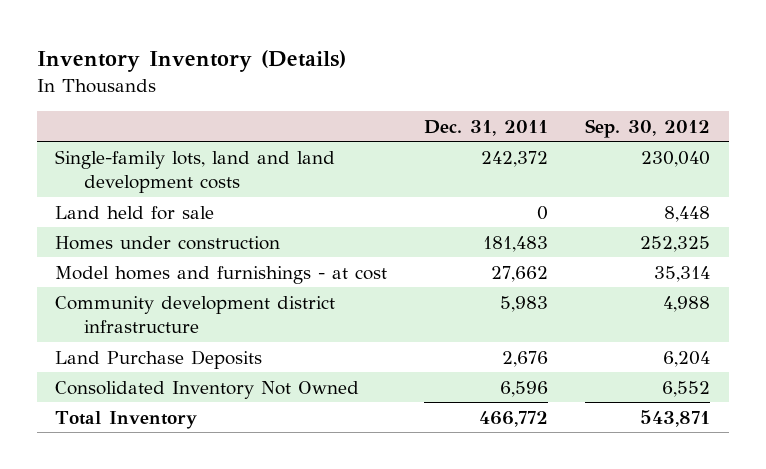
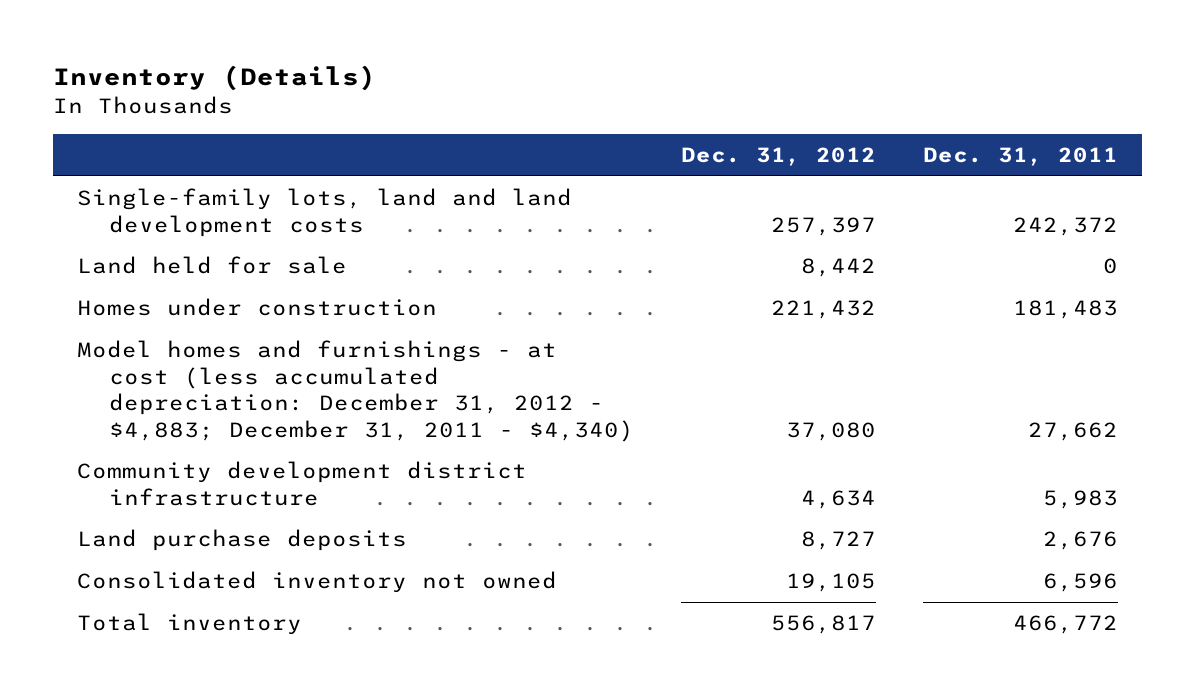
- Inventory Inventory (Details)
+ Inventory (Details)
- | Dec. 31, 2011 | Sep. 30, 2012
+ | Dec. 31, 2012 | Dec. 31, 2011
- Model homes and furnishings - at cost | 27,662 | 35,314
+ Model homes and furnishings - at cost (less accumulated depreciation: December 31, 2012 - $4,883; December 31, 2011 - $4,340) | 37,080 | 27,662
- Land Purchase Deposits | 2,676 | 6,204
- Consolidated Inventory Not Owned | 6,596 | 6,552
- Total Inventory | 466,772 | 543,871
+ Land purchase deposits | 8,727 | 2,676
+ Consolidated inventory not owned | 19,105 | 6,596
+ Total inventory | 556,817 | 466,772

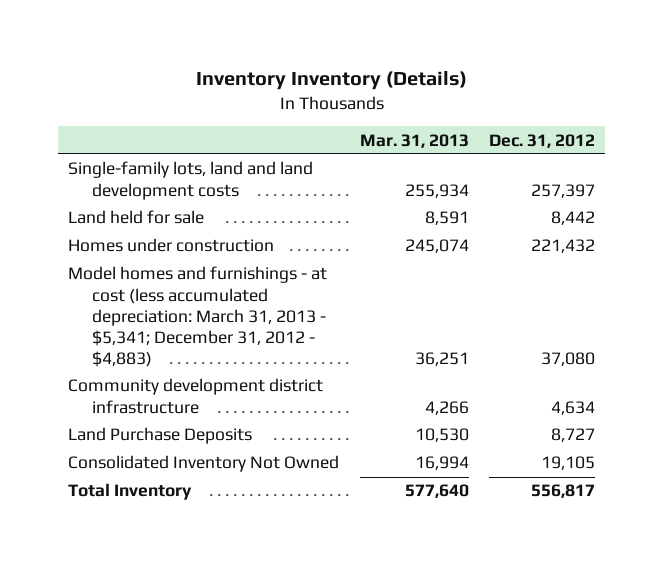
- Inventory (Details)
+ Inventory Inventory (Details)
- | Dec. 31, 2012 | Dec. 31, 2011
+ | Mar. 31, 2013 | Dec. 31, 2012
- Model homes and furnishings - at cost (less accumulated depreciation: December 31, 2012 - $4,883; December 31, 2011 - $4,340) | 37,080 | 27,662
+ Model homes and furnishings - at cost (less accumulated depreciation: March 31, 2013 - $5,341; December 31, 2012 - $4,883) | 36,251 | 37,080
- Land purchase deposits | 8,727 | 2,676
- Consolidated inventory not owned | 19,105 | 6,596
- Total inventory | 556,817 | 466,772
+ Land Purchase Deposits | 10,530 | 8,727
+ Consolidated Inventory Not Owned | 16,994 | 19,105
+ Total Inventory | 577,640 | 556,817

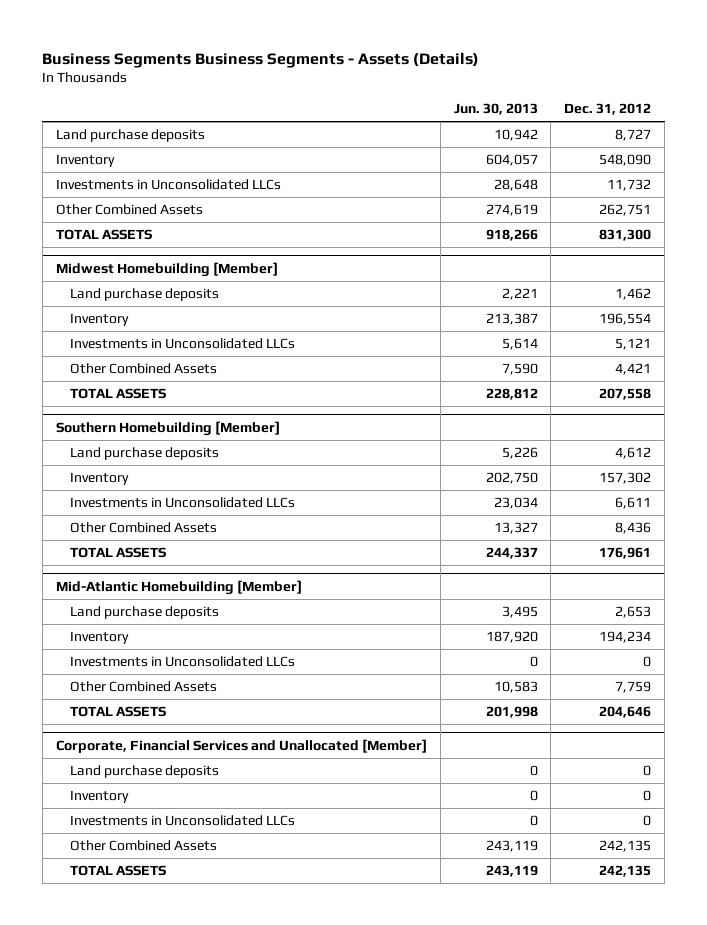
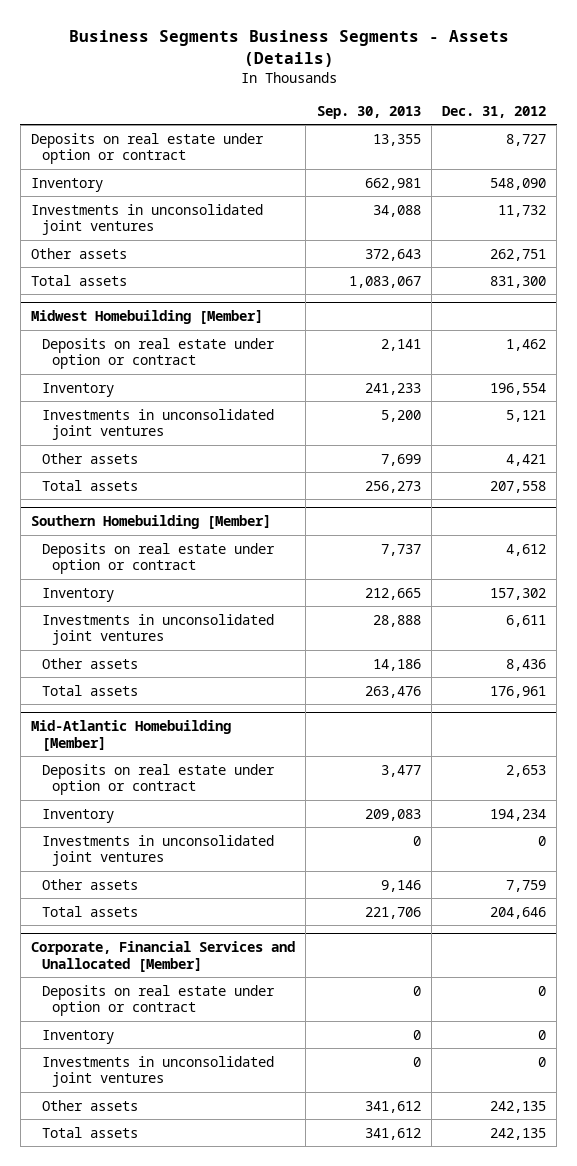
- | Jun. 30, 2013 | Dec. 31, 2012
+ | Sep. 30, 2013 | Dec. 31, 2012
- Land purchase deposits | 10,942 | 8,727
+ Deposits on real estate under option or contract | 13,355 | 8,727
- Investments in Unconsolidated LLCs | 28,648 | 11,732
- Other Combined Assets | 274,619 | 262,751
- TOTAL ASSETS | 918,266 | 831,300
+ Investments in unconsolidated joint ventures | 34,088 | 11,732
+ Other assets | 372,643 | 262,751
+ Total assets | 1,083,067 | 831,300
@ Midwest Homebuilding [Member]
- Land purchase deposits | 2,221 | 1,462
+ Deposits on real estate under option or contract | 2,141 | 1,462
- Investments in Unconsolidated LLCs | 5,614 | 5,121
- Other Combined Assets | 7,590 | 4,421
- TOTAL ASSETS | 228,812 | 207,558
+ Investments in unconsolidated joint ventures | 5,200 | 5,121
+ Other assets | 7,699 | 4,421
+ Total assets | 256,273 | 207,558
@ Southern Homebuilding [Member]
- Land purchase deposits | 5,226 | 4,612
+ Deposits on real estate under option or contract | 7,737 | 4,612
- Investments in Unconsolidated LLCs | 23,034 | 6,611
- Other Combined Assets | 13,327 | 8,436
- TOTAL ASSETS | 244,337 | 176,961
+ Investments in unconsolidated joint ventures | 28,888 | 6,611
+ Other assets | 14,186 | 8,436
+ Total assets | 263,476 | 176,961
@ Mid-Atlantic Homebuilding [Member]
- Land purchase deposits | 3,495 | 2,653
+ Deposits on real estate under option or contract | 3,477 | 2,653
- Investments in Unconsolidated LLCs | 0 | 0
- Other Combined Assets | 10,583 | 7,759
- TOTAL ASSETS | 201,998 | 204,646
+ Investments in unconsolidated joint ventures | 0 | 0
+ Other assets | 9,146 | 7,759
+ Total assets | 221,706 | 204,646
@ Corporate, Financial Services and Unallocated [Member]
- Land purchase deposits | 0 | 0
+ Deposits on real estate under option or contract | 0 | 0
- Investments in Unconsolidated LLCs | 0 | 0
- Other Combined Assets | 243,119 | 242,135
- TOTAL ASSETS | 243,119 | 242,135
+ Investments in unconsolidated joint ventures | 0 | 0
+ Other assets | 341,612 | 242,135
+ Total assets | 341,612 | 242,135

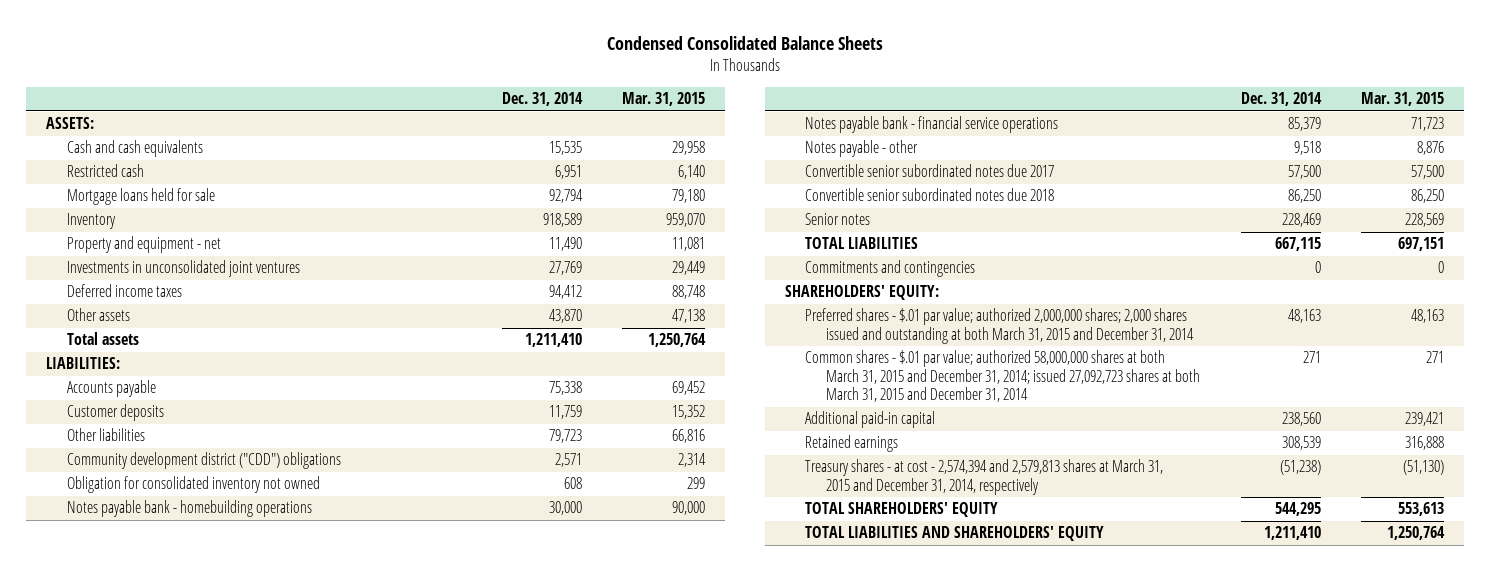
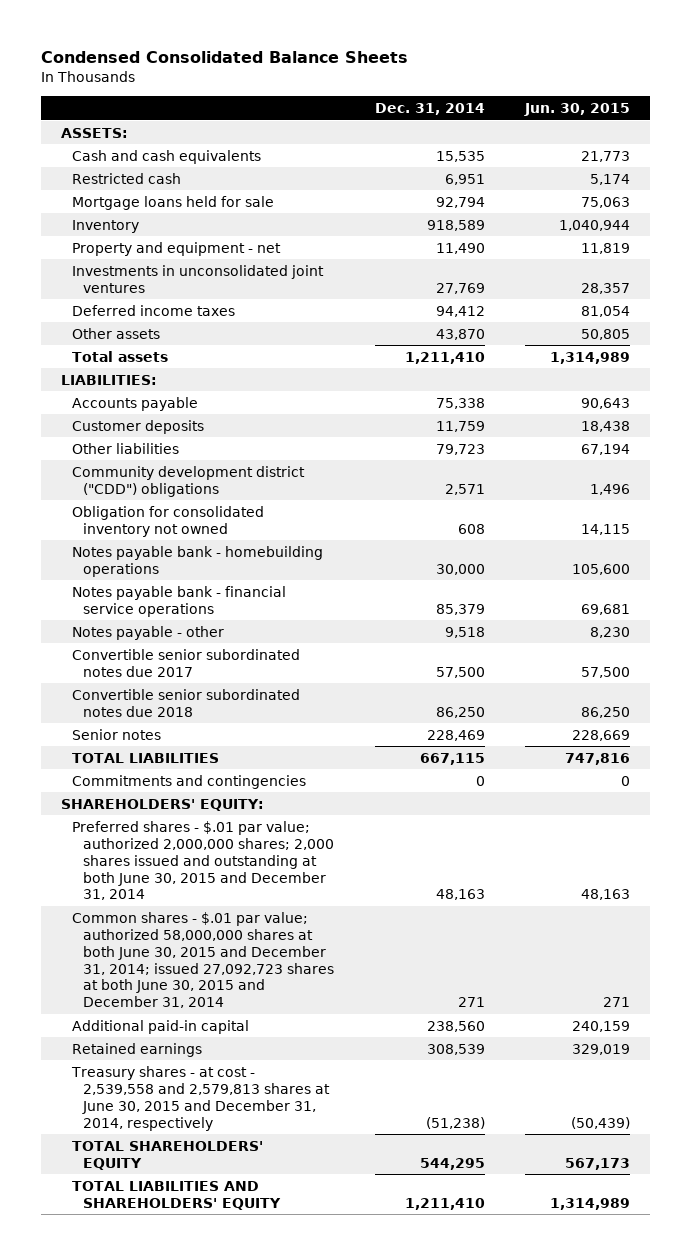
- | Dec. 31, 2014 | Mar. 31, 2015
+ | Dec. 31, 2014 | Jun. 30, 2015
- Preferred shares - $.01 par value; authorized 2,000,000 shares; 2,000 shares issued and outstanding at both March 31, 2015 and December 31, 2014 | 48,163 | 48,163
- Common shares - $.01 par value; authorized 58,000,000 shares at both March 31, 2015 and December 31, 2014; issued 27,092,723 shares at both March 31, 2015 and December 31, 2014 | 271 | 271
+ Preferred shares - $.01 par value; authorized 2,000,000 shares; 2,000 shares issued and outstanding at both June 30, 2015 and December 31, 2014 | 48,163 | 48,163
+ Common shares - $.01 par value; authorized 58,000,000 shares at both June 30, 2015 and December 31, 2014; issued 27,092,723 shares at both June 30, 2015 and December 31, 2014 | 271 | 271
- Treasury shares - at cost - 2,574,394 and 2,579,813 shares at March 31, 2015 and December 31, 2014, respectively | (51,238) | (51,130)
+ Treasury shares - at cost - 2,539,558 and 2,579,813 shares at June 30, 2015 and December 31, 2014, respectively | (51,238) | (50,439)

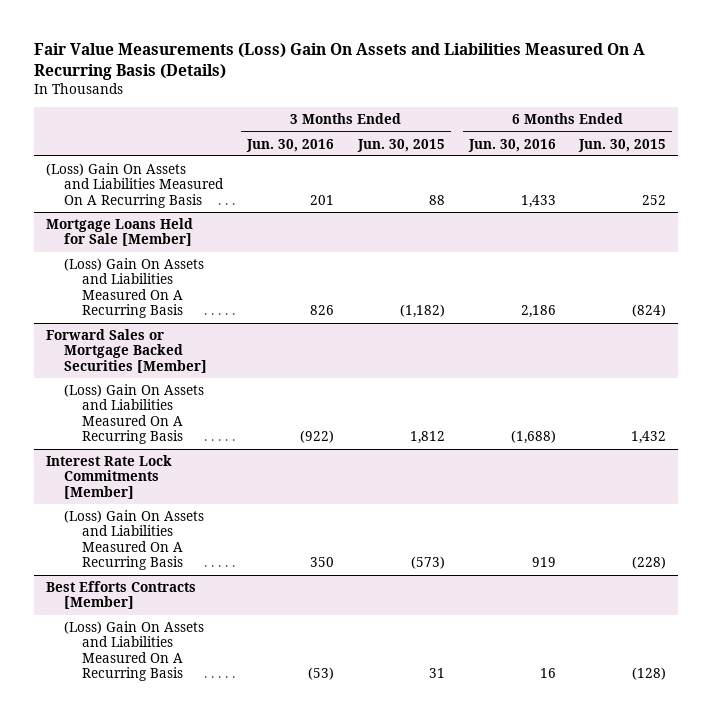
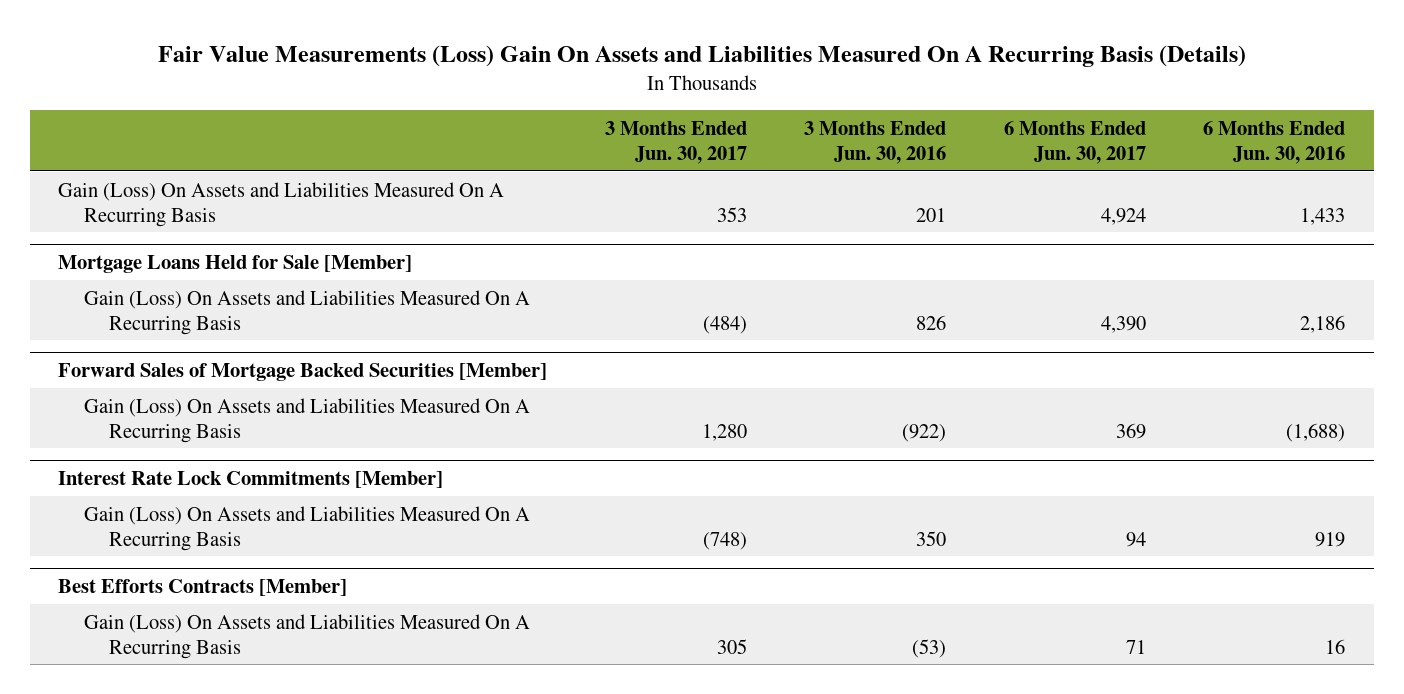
- | 3 Months Ended Jun. 30, 2016 | 3 Months Ended Jun. 30, 2015 | 6 Months Ended Jun. 30, 2016 | 6 Months Ended Jun. 30, 2015
+ | 3 Months Ended Jun. 30, 2017 | 3 Months Ended Jun. 30, 2016 | 6 Months Ended Jun. 30, 2017 | 6 Months Ended Jun. 30, 2016
- (Loss) Gain On Assets and Liabilities Measured On A Recurring Basis | 201 | 88 | 1,433 | 252
+ Gain (Loss) On Assets and Liabilities Measured On A Recurring Basis | 353 | 201 | 4,924 | 1,433
@ Mortgage Loans Held for Sale [Member]
- (Loss) Gain On Assets and Liabilities Measured On A Recurring Basis | 826 | (1,182) | 2,186 | (824)
- Forward Sales or Mortgage Backed Securities [Member]
- (Loss) Gain On Assets and Liabilities Measured On A Recurring Basis | (922) | 1,812 | (1,688) | 1,432
@ Mortgage Loans Held for Sale [Member]
+ Gain (Loss) On Assets and Liabilities Measured On A Recurring Basis | (484) | 826 | 4,390 | 2,186
+ Forward Sales of Mortgage Backed Securities [Member]
+ Gain (Loss) On Assets and Liabilities Measured On A Recurring Basis | 1,280 | (922) | 369 | (1,688)
@ Interest Rate Lock Commitments [Member]
- (Loss) Gain On Assets and Liabilities Measured On A Recurring Basis | 350 | (573) | 919 | (228)
+ Gain (Loss) On Assets and Liabilities Measured On A Recurring Basis | (748) | 350 | 94 | 919
@ Best Efforts Contracts [Member]
- (Loss) Gain On Assets and Liabilities Measured On A Recurring Basis | (53) | 31 | 16 | (128)
+ Gain (Loss) On Assets and Liabilities Measured On A Recurring Basis | 305 | (53) | 71 | 16

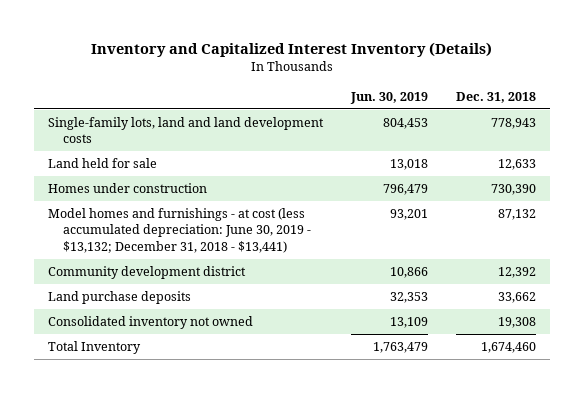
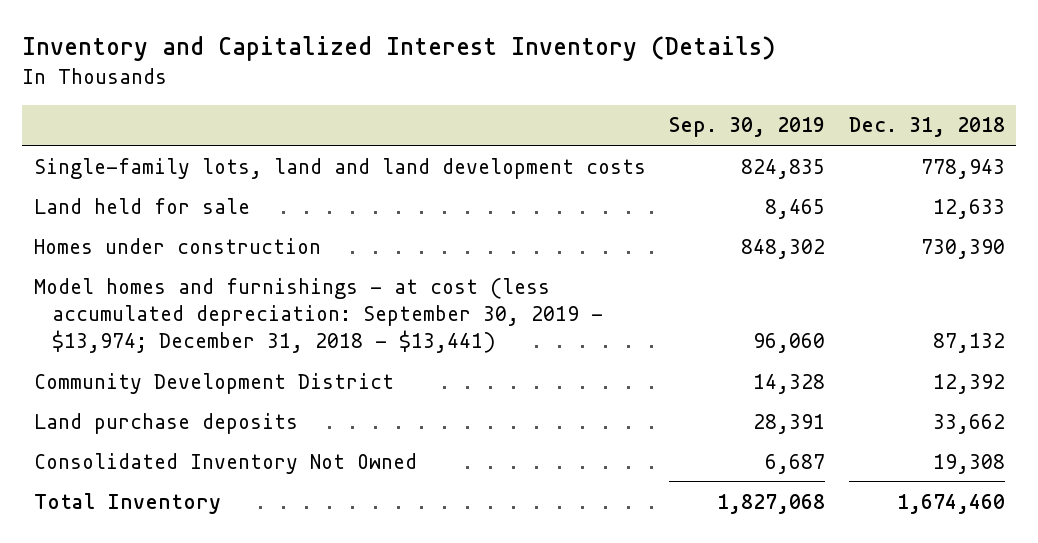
- | Jun. 30, 2019 | Dec. 31, 2018
+ | Sep. 30, 2019 | Dec. 31, 2018
- Model homes and furnishings - at cost (less accumulated depreciation: June 30, 2019 - $13,132; December 31, 2018 - $13,441) | 93,201 | 87,132
- Community development district | 10,866 | 12,392
+ Model homes and furnishings - at cost (less accumulated depreciation: September 30, 2019 - $13,974; December 31, 2018 - $13,441) | 96,060 | 87,132
+ Community Development District | 14,328 | 12,392
- Consolidated inventory not owned | 13,109 | 19,308
+ Consolidated Inventory Not Owned | 6,687 | 19,308

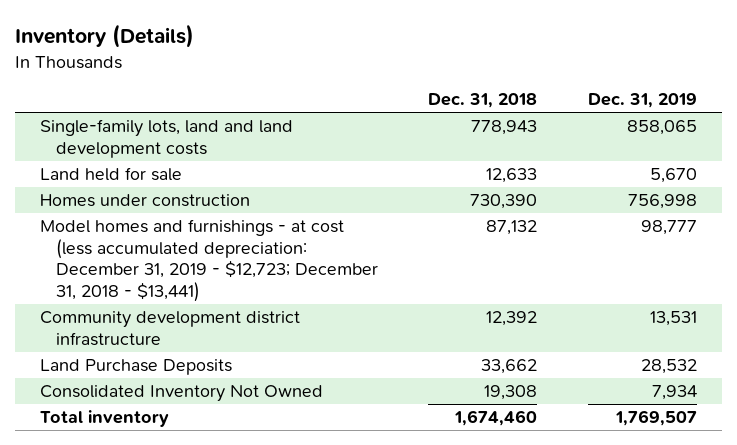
- Inventory and Capitalized Interest Inventory (Details)
+ Inventory (Details)
- | Sep. 30, 2019 | Dec. 31, 2018
+ | Dec. 31, 2018 | Dec. 31, 2019
- Model homes and furnishings - at cost (less accumulated depreciation: September 30, 2019 - $13,974; December 31, 2018 - $13,441) | 96,060 | 87,132
- Community Development District | 14,328 | 12,392
- Land purchase deposits | 28,391 | 33,662
+ Model homes and furnishings - at cost (less accumulated depreciation: December 31, 2019 - $12,723; December 31, 2018 - $13,441) | 87,132 | 98,777
+ Community development district infrastructure | 12,392 | 13,531
+ Land Purchase Deposits | 33,662 | 28,532
- Total Inventory | 1,827,068 | 1,674,460
+ Total inventory | 1,674,460 | 1,769,507

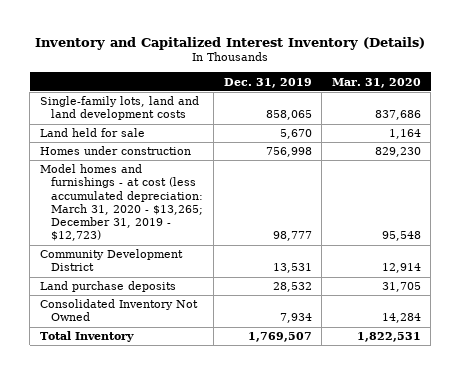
- Inventory (Details)
+ Inventory and Capitalized Interest Inventory (Details)
- | Dec. 31, 2018 | Dec. 31, 2019
+ | Dec. 31, 2019 | Mar. 31, 2020
- Model homes and furnishings - at cost (less accumulated depreciation: December 31, 2019 - $12,723; December 31, 2018 - $13,441) | 87,132 | 98,777
- Community development district infrastructure | 12,392 | 13,531
- Land Purchase Deposits | 33,662 | 28,532
+ Model homes and furnishings - at cost (less accumulated depreciation: March 31, 2020 - $13,265; December 31, 2019 - $12,723) | 98,777 | 95,548
+ Community Development District | 13,531 | 12,914
+ Land purchase deposits | 28,532 | 31,705
- Total inventory | 1,674,460 | 1,769,507
+ Total Inventory | 1,769,507 | 1,822,531

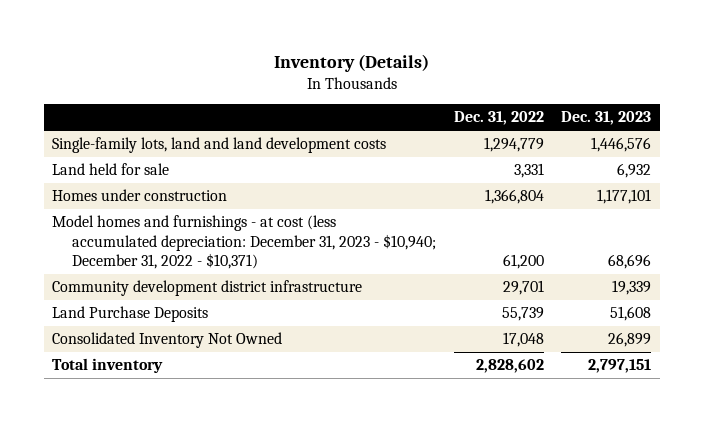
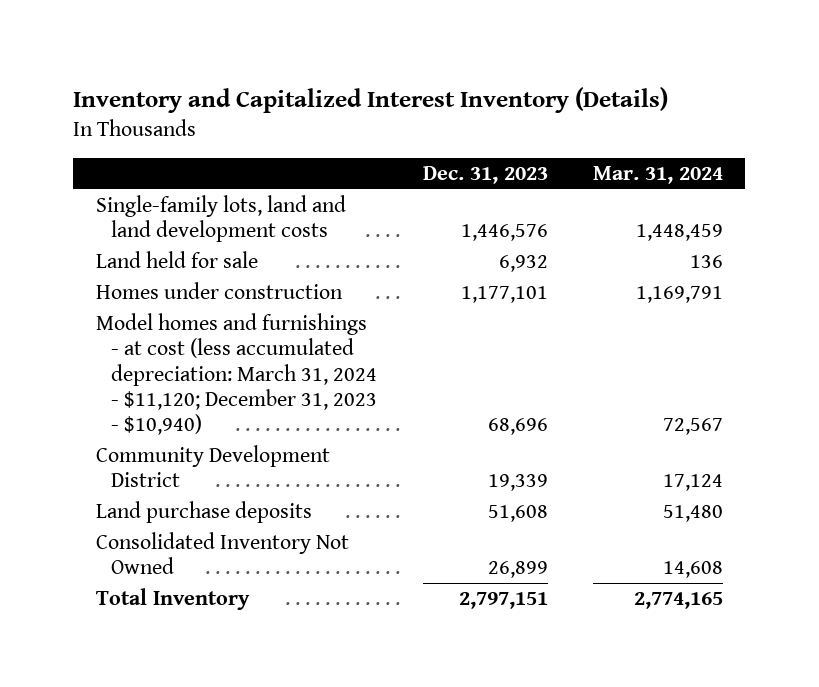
- Inventory (Details)
+ Inventory and Capitalized Interest Inventory (Details)
- | Dec. 31, 2022 | Dec. 31, 2023
+ | Dec. 31, 2023 | Mar. 31, 2024
- Model homes and furnishings - at cost (less accumulated depreciation: December 31, 2023 - $10,940; December 31, 2022 - $10,371) | 61,200 | 68,696
- Community development district infrastructure | 29,701 | 19,339
- Land Purchase Deposits | 55,739 | 51,608
+ Model homes and furnishings - at cost (less accumulated depreciation: March 31, 2024 - $11,120; December 31, 2023 - $10,940) | 68,696 | 72,567
+ Community Development District | 19,339 | 17,124
+ Land purchase deposits | 51,608 | 51,480
- Total inventory | 2,828,602 | 2,797,151
+ Total Inventory | 2,797,151 | 2,774,165

